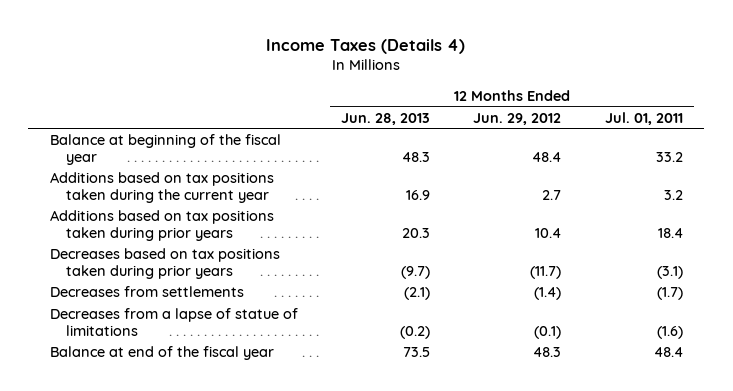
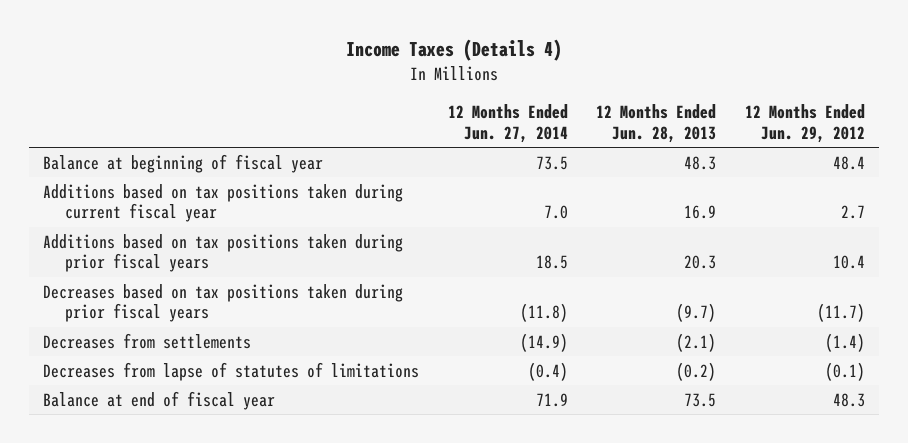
- | 12 Months Ended Jun. 28, 2013 | 12 Months Ended Jun. 29, 2012 | 12 Months Ended Jul. 01, 2011
+ | 12 Months Ended Jun. 27, 2014 | 12 Months Ended Jun. 28, 2013 | 12 Months Ended Jun. 29, 2012
- Balance at beginning of the fiscal year | 48.3 | 48.4 | 33.2
- Additions based on tax positions taken during the current year | 16.9 | 2.7 | 3.2
- Additions based on tax positions taken during prior years | 20.3 | 10.4 | 18.4
- Decreases based on tax positions taken during prior years | (9.7) | (11.7) | (3.1)
+ Balance at beginning of fiscal year | 73.5 | 48.3 | 48.4
+ Additions based on tax positions taken during current fiscal year | 7.0 | 16.9 | 2.7
+ Additions based on tax positions taken during prior fiscal years | 18.5 | 20.3 | 10.4
+ Decreases based on tax positions taken during prior fiscal years | (11.8) | (9.7) | (11.7)
- Decreases from a lapse of statue of limitations | (0.2) | (0.1) | (1.6)
- Balance at end of the fiscal year | 73.5 | 48.3 | 48.4
+ Decreases from lapse of statutes of limitations | (0.4) | (0.2) | (0.1)
+ Balance at end of fiscal year | 71.9 | 73.5 | 48.3

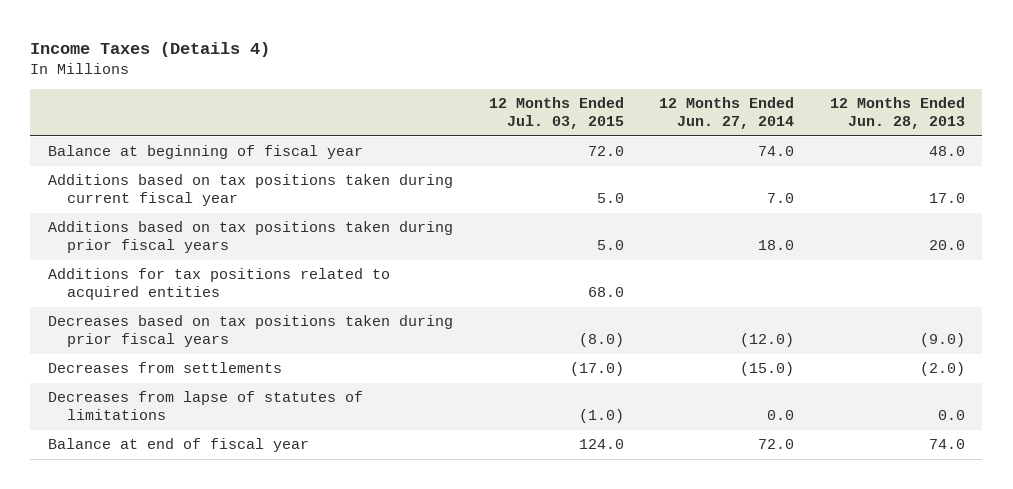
- | 12 Months Ended Jun. 27, 2014 | 12 Months Ended Jun. 28, 2013 | 12 Months Ended Jun. 29, 2012
+ | 12 Months Ended Jul. 03, 2015 | 12 Months Ended Jun. 27, 2014 | 12 Months Ended Jun. 28, 2013
- Balance at beginning of fiscal year | 73.5 | 48.3 | 48.4
- Additions based on tax positions taken during current fiscal year | 7.0 | 16.9 | 2.7
- Additions based on tax positions taken during prior fiscal years | 18.5 | 20.3 | 10.4
- Decreases based on tax positions taken during prior fiscal years | (11.8) | (9.7) | (11.7)
- Decreases from settlements | (14.9) | (2.1) | (1.4)
- Decreases from lapse of statutes of limitations | (0.4) | (0.2) | (0.1)
- Balance at end of fiscal year | 71.9 | 73.5 | 48.3
+ Balance at beginning of fiscal year | 72.0 | 74.0 | 48.0
+ Additions based on tax positions taken during current fiscal year | 5.0 | 7.0 | 17.0
+ Additions based on tax positions taken during prior fiscal years | 5.0 | 18.0 | 20.0
+ Additions for tax positions related to acquired entities | 68.0 | |
+ Decreases based on tax positions taken during prior fiscal years | (8.0) | (12.0) | (9.0)
+ Decreases from settlements | (17.0) | (15.0) | (2.0)
+ Decreases from lapse of statutes of limitations | (1.0) | 0.0 | 0.0
+ Balance at end of fiscal year | 124.0 | 72.0 | 74.0

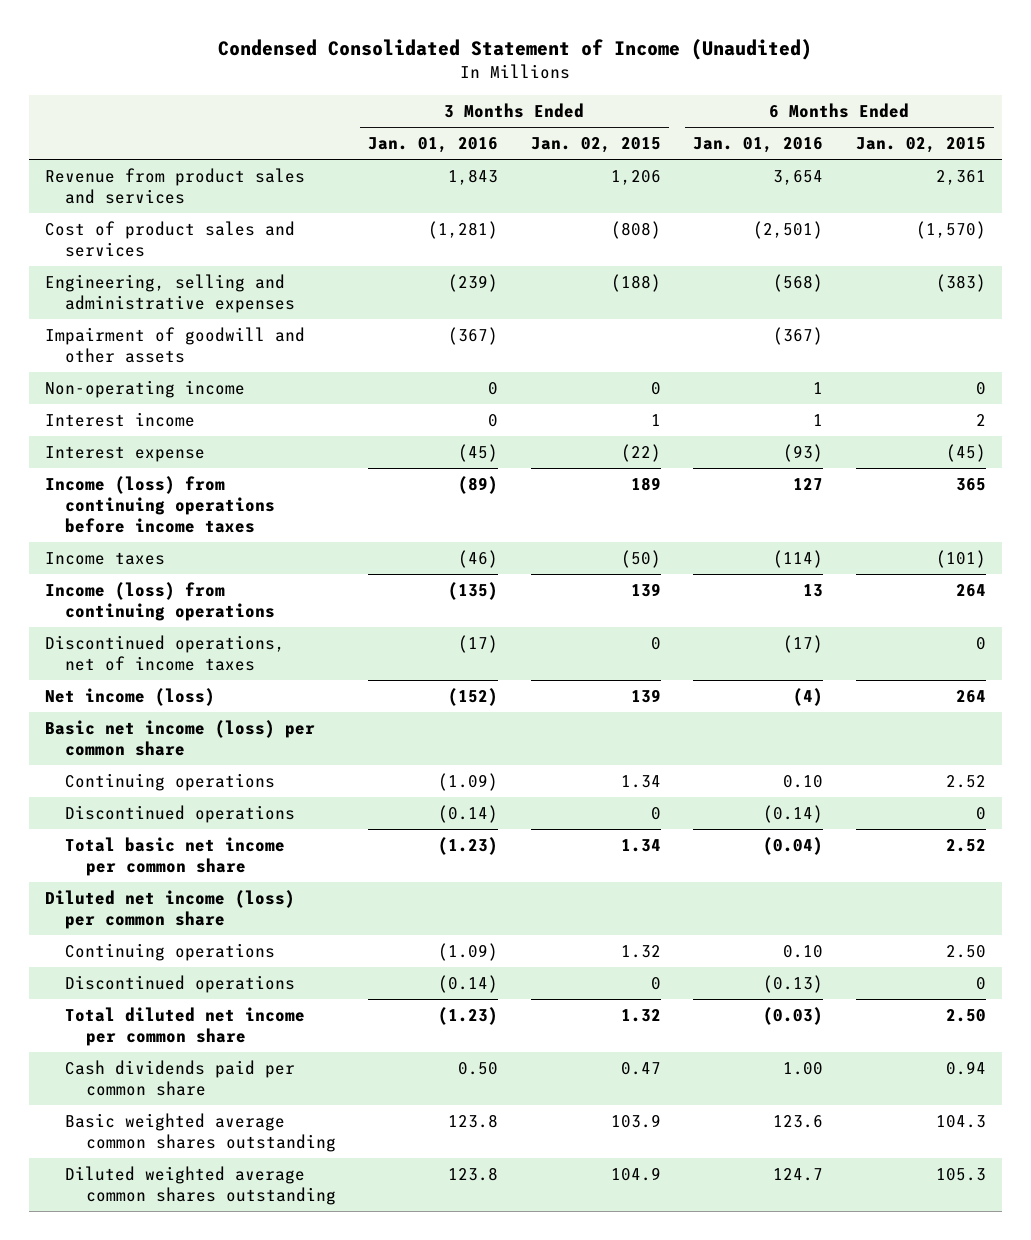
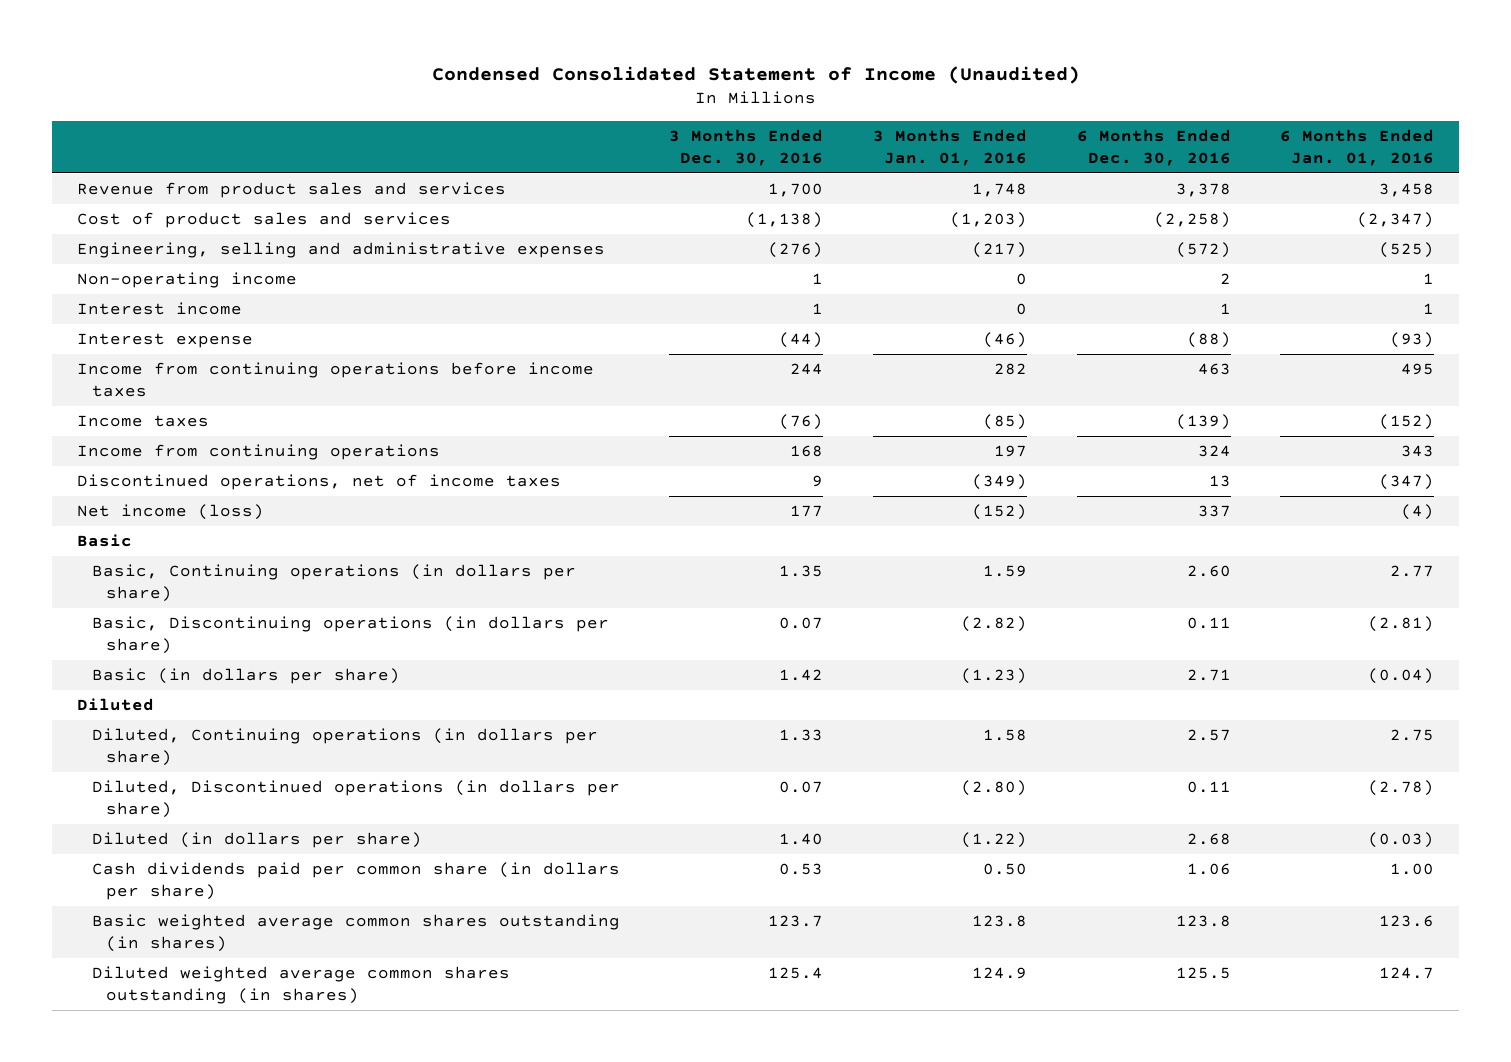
- | 3 Months Ended Jan. 01, 2016 | 3 Months Ended Jan. 02, 2015 | 6 Months Ended Jan. 01, 2016 | 6 Months Ended Jan. 02, 2015
+ | 3 Months Ended Dec. 30, 2016 | 3 Months Ended Jan. 01, 2016 | 6 Months Ended Dec. 30, 2016 | 6 Months Ended Jan. 01, 2016
- Revenue from product sales and services | 1,843 | 1,206 | 3,654 | 2,361
- Cost of product sales and services | (1,281) | (808) | (2,501) | (1,570)
- Engineering, selling and administrative expenses | (239) | (188) | (568) | (383)
- Impairment of goodwill and other assets | (367) | | (367) |
+ Revenue from product sales and services | 1,700 | 1,748 | 3,378 | 3,458
+ Cost of product sales and services | (1,138) | (1,203) | (2,258) | (2,347)
+ Engineering, selling and administrative expenses | (276) | (217) | (572) | (525)
- Interest expense | (45) | (22) | (93) | (45)
- Income (loss) from continuing operations before income taxes | (89) | 189 | 127 | 365
- Income taxes | (46) | (50) | (114) | (101)
- Income (loss) from continuing operations | (135) | 139 | 13 | 264
- Discontinued operations, net of income taxes | (17) | 0 | (17) | 0
+ Interest expense | (44) | (46) | (88) | (93)
+ Income from continuing operations before income taxes | 244 | 282 | 463 | 495
+ Income taxes | (76) | (85) | (139) | (152)
+ Income from continuing operations | 168 | 197 | 324 | 343
+ Discontinued operations, net of income taxes | 9 | (349) | 13 | (347)
- Basic net income (loss) per common share
- Continuing operations | (1.09) | 1.34 | 0.10 | 2.52
- Discontinued operations | (0.14) | 0 | (0.14) | 0
- Total basic net income per common share | (1.23) | 1.34 | (0.04) | 2.52
- Diluted net income (loss) per common share
- Continuing operations | (1.09) | 1.32 | 0.10 | 2.50
- Discontinued operations | (0.14) | 0 | (0.13) | 0
- Total diluted net income per common share | (1.23) | 1.32 | (0.03) | 2.50
- Cash dividends paid per common share | 0.50 | 0.47 | 1.00 | 0.94
- Basic weighted average common shares outstanding | 123.8 | 103.9 | 123.6 | 104.3
- Diluted weighted average common shares outstanding | 123.8 | 104.9 | 124.7 | 105.3
+ Basic
+ Basic, Continuing operations (in dollars per share) | 1.35 | 1.59 | 2.60 | 2.77
+ Basic, Discontinuing operations (in dollars per share) | 0.07 | (2.82) | 0.11 | (2.81)
+ Basic (in dollars per share) | 1.42 | (1.23) | 2.71 | (0.04)
+ Diluted
+ Diluted, Continuing operations (in dollars per share) | 1.33 | 1.58 | 2.57 | 2.75
+ Diluted, Discontinued operations (in dollars per share) | 0.07 | (2.80) | 0.11 | (2.78)
+ Diluted (in dollars per share) | 1.40 | (1.22) | 2.68 | (0.03)
+ Cash dividends paid per common share (in dollars per share) | 0.53 | 0.50 | 1.06 | 1.00
+ Basic weighted average common shares outstanding (in shares) | 123.7 | 123.8 | 123.8 | 123.6
+ Diluted weighted average common shares outstanding (in shares) | 125.4 | 124.9 | 125.5 | 124.7

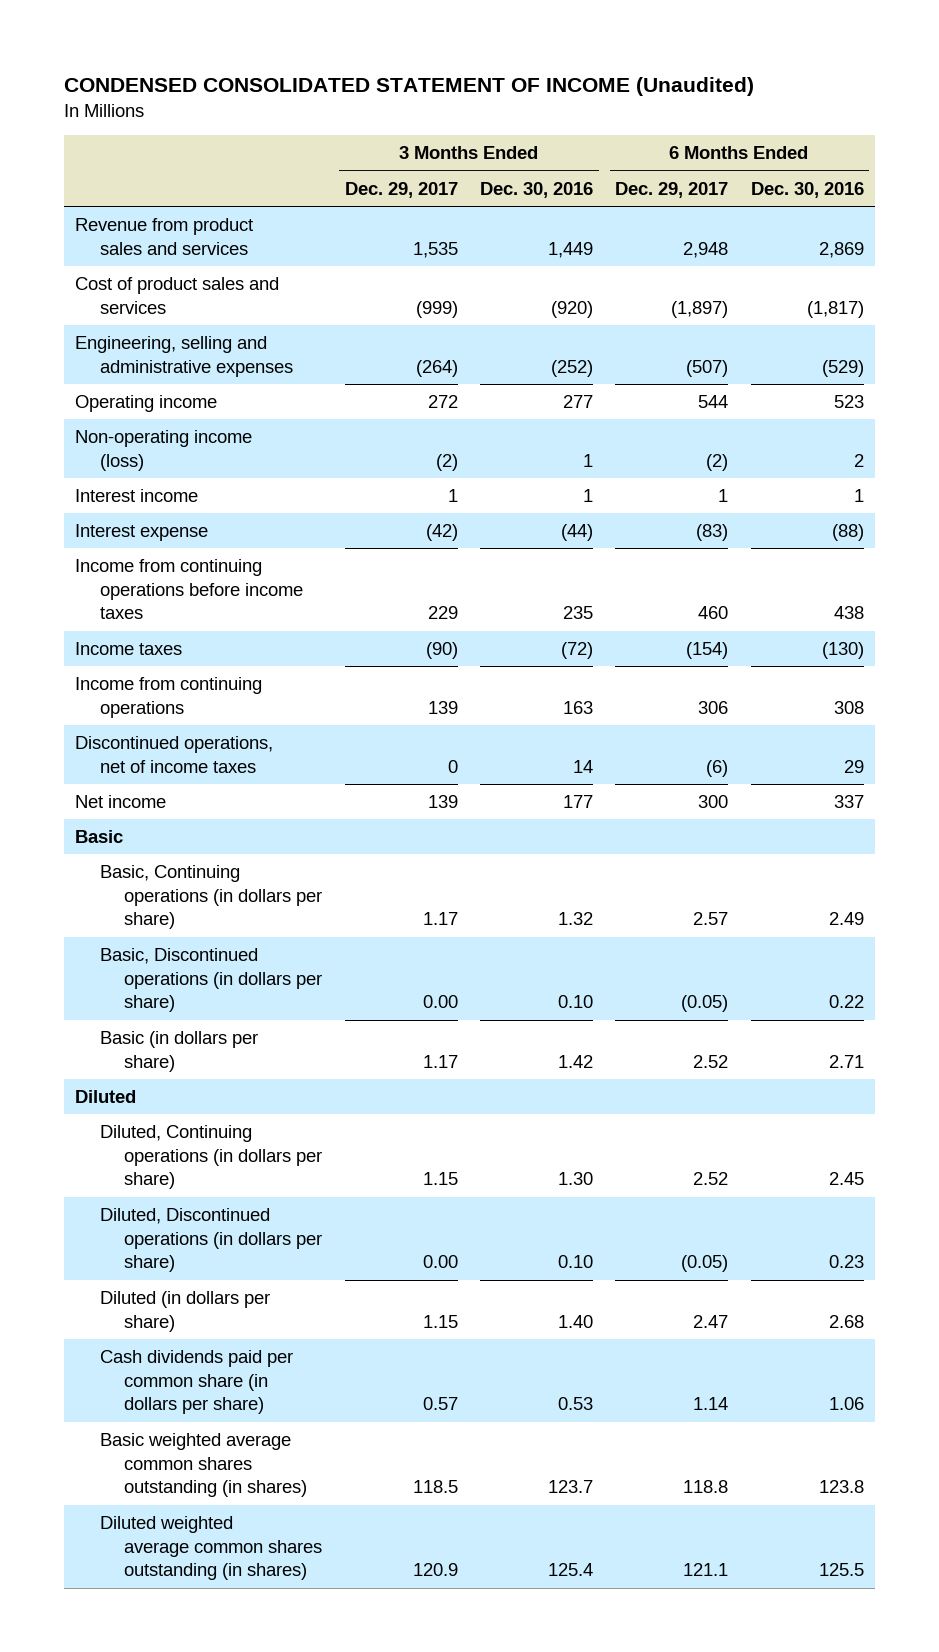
- Condensed Consolidated Statement of Income (Unaudited)
+ CONDENSED CONSOLIDATED STATEMENT OF INCOME (Unaudited)
- | 3 Months Ended Dec. 30, 2016 | 3 Months Ended Jan. 01, 2016 | 6 Months Ended Dec. 30, 2016 | 6 Months Ended Jan. 01, 2016
+ | 3 Months Ended Dec. 29, 2017 | 3 Months Ended Dec. 30, 2016 | 6 Months Ended Dec. 29, 2017 | 6 Months Ended Dec. 30, 2016
- Revenue from product sales and services | 1,700 | 1,748 | 3,378 | 3,458
- Cost of product sales and services | (1,138) | (1,203) | (2,258) | (2,347)
- Engineering, selling and administrative expenses | (276) | (217) | (572) | (525)
- Non-operating income | 1 | 0 | 2 | 1
+ Revenue from product sales and services | 1,535 | 1,449 | 2,948 | 2,869
+ Cost of product sales and services | (999) | (920) | (1,897) | (1,817)
+ Engineering, selling and administrative expenses | (264) | (252) | (507) | (529)
+ Operating income | 272 | 277 | 544 | 523
+ Non-operating income (loss) | (2) | 1 | (2) | 2
- Income from continuing operations before income taxes | 244 | 282 | 463 | 495
- Income taxes | (76) | (85) | (139) | (152)
- Income from continuing operations | 168 | 197 | 324 | 343
- Discontinued operations, net of income taxes | 9 | (349) | 13 | (347)
- Net income (loss) | 177 | (152) | 337 | (4)
+ Income from continuing operations before income taxes | 229 | 235 | 460 | 438
+ Income taxes | (90) | (72) | (154) | (130)
+ Income from continuing operations | 139 | 163 | 306 | 308
+ Discontinued operations, net of income taxes | 0 | 14 | (6) | 29
+ Net income | 139 | 177 | 300 | 337
- Basic, Continuing operations (in dollars per share) | 1.35 | 1.59 | 2.60 | 2.77
- Basic, Discontinuing operations (in dollars per share) | 0.07 | (2.82) | 0.11 | (2.81)
+ Basic, Continuing operations (in dollars per share) | 1.17 | 1.32 | 2.57 | 2.49
+ Basic, Discontinued operations (in dollars per share) | 0.00 | 0.10 | (0.05) | 0.22
- Diluted, Continuing operations (in dollars per share) | 1.33 | 1.58 | 2.57 | 2.75
- Diluted, Discontinued operations (in dollars per share) | 0.07 | (2.80) | 0.11 | (2.78)
+ Diluted, Continuing operations (in dollars per share) | 1.15 | 1.30 | 2.52 | 2.45
+ Diluted, Discontinued operations (in dollars per share) | 0.00 | 0.10 | (0.05) | 0.23

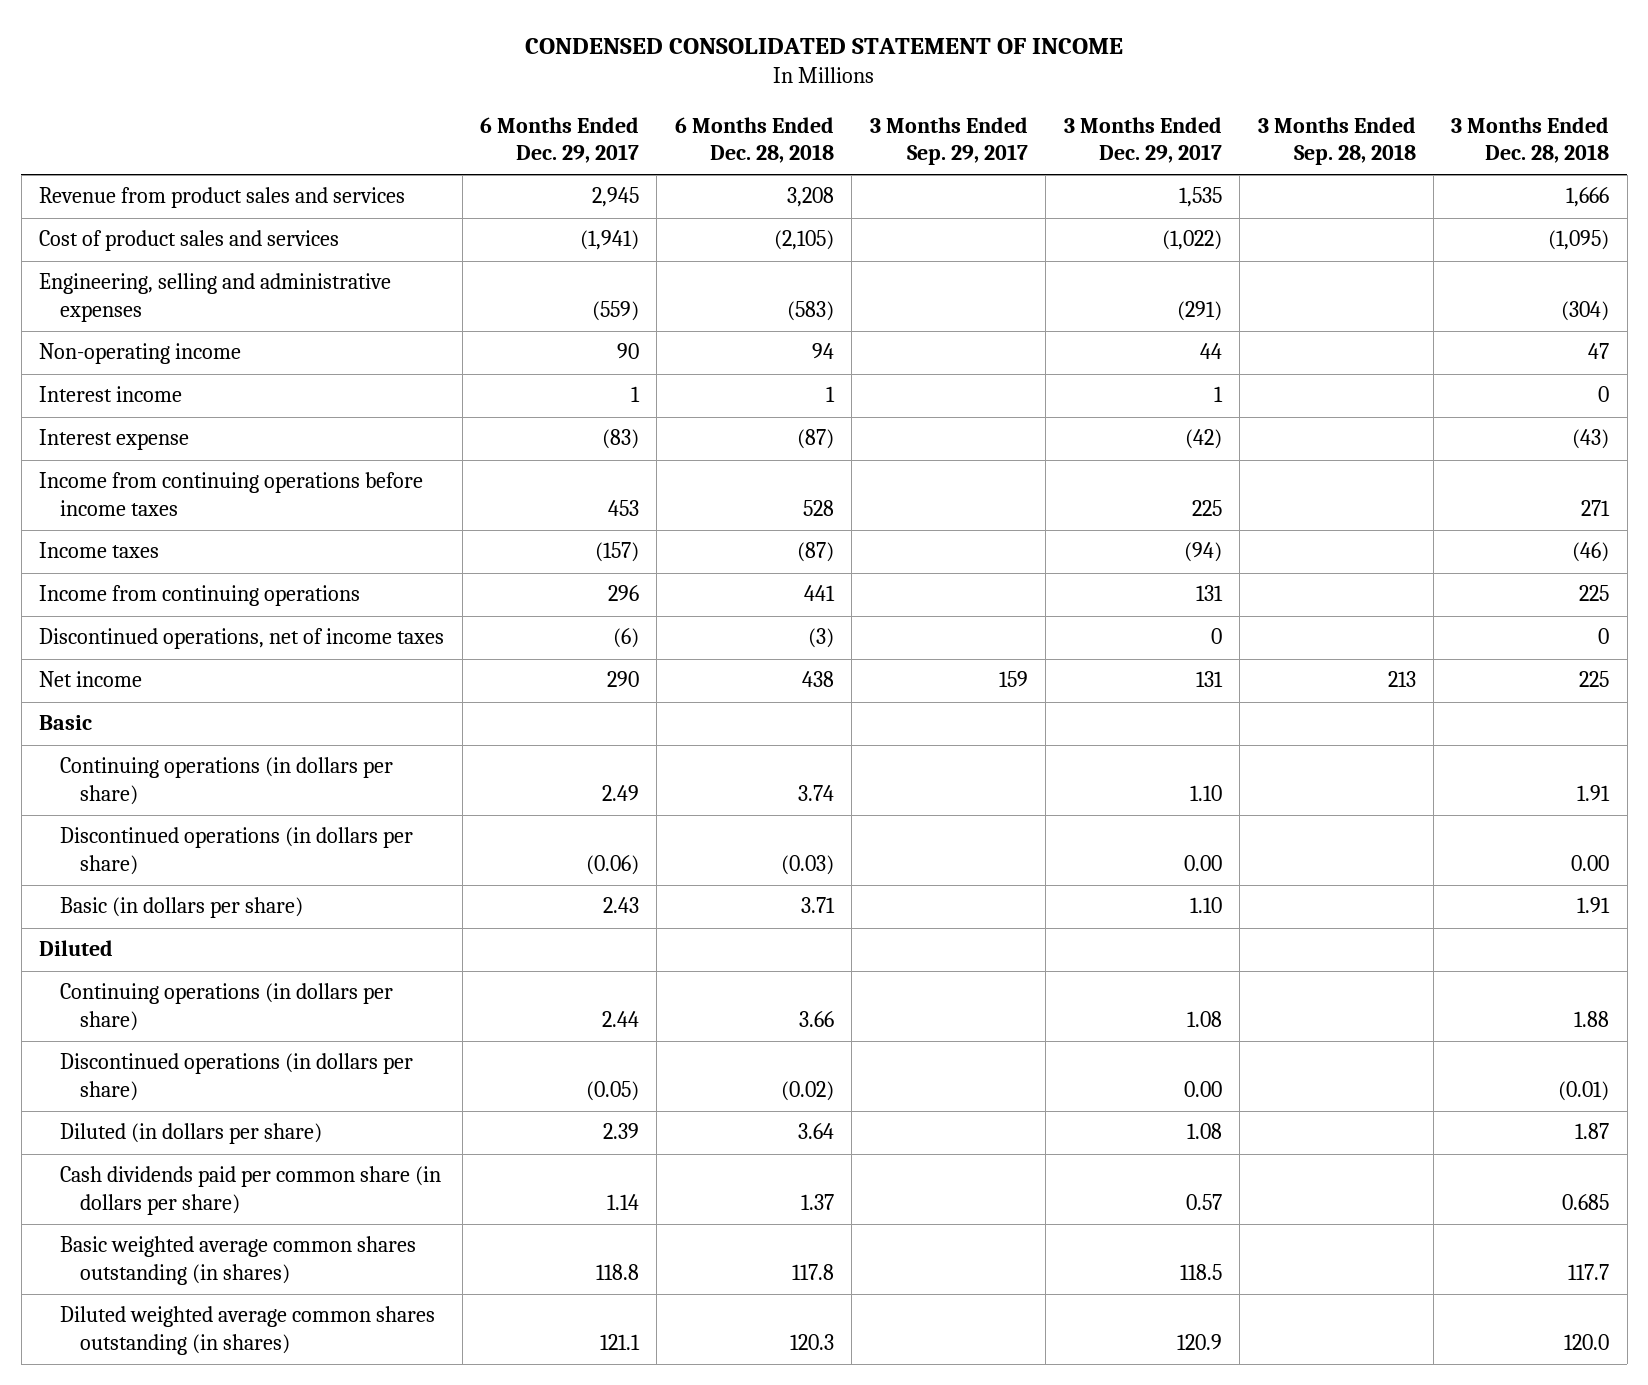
- CONDENSED CONSOLIDATED STATEMENT OF INCOME (Unaudited)
+ CONDENSED CONSOLIDATED STATEMENT OF INCOME
- | 3 Months Ended Dec. 29, 2017 | 3 Months Ended Dec. 30, 2016 | 6 Months Ended Dec. 29, 2017 | 6 Months Ended Dec. 30, 2016
+ | 6 Months Ended Dec. 29, 2017 | 6 Months Ended Dec. 28, 2018 | 3 Months Ended Sep. 29, 2017 | 3 Months Ended Dec. 29, 2017 | 3 Months Ended Sep. 28, 2018 | 3 Months Ended Dec. 28, 2018
- Revenue from product sales and services | 1,535 | 1,449 | 2,948 | 2,869
- Cost of product sales and services | (999) | (920) | (1,897) | (1,817)
- Engineering, selling and administrative expenses | (264) | (252) | (507) | (529)
- Operating income | 272 | 277 | 544 | 523
- Non-operating income (loss) | (2) | 1 | (2) | 2
+ Revenue from product sales and services | 2,945 | 3,208 | | 1,535 | | 1,666
+ Cost of product sales and services | (1,941) | (2,105) | | (1,022) | | (1,095)
+ Engineering, selling and administrative expenses | (559) | (583) | | (291) | | (304)
+ Non-operating income | 90 | 94 | | 44 | | 47
- Income from continuing operations before income taxes | 229 | 235 | 460 | 438
- Income taxes | (90) | (72) | (154) | (130)
- Income from continuing operations | 139 | 163 | 306 | 308
+ Income from continuing operations before income taxes | 453 | 528 | | 225 | | 271
+ Income taxes | (157) | (87) | | (94) | | (46)
+ Income from continuing operations | 296 | 441 | | 131 | | 225
- Net income | 139 | 177 | 300 | 337
+ Net income | 290 | 438 | 159 | 131 | 213 | 225
- Basic, Continuing operations (in dollars per share) | 1.17 | 1.32 | 2.57 | 2.49
- Basic, Discontinued operations (in dollars per share) | 0.00 | 0.10 | (0.05) | 0.22
- Basic (in dollars per share) | 1.17 | 1.42 | 2.52 | 2.71
+ Continuing operations (in dollars per share) | 2.49 | 3.74 | | 1.10 | | 1.91
+ Discontinued operations (in dollars per share) | (0.06) | (0.03) | | 0.00 | | 0.00
+ Basic (in dollars per share) | 2.43 | 3.71 | | 1.10 | | 1.91
- Diluted, Continuing operations (in dollars per share) | 1.15 | 1.30 | 2.52 | 2.45
- Diluted, Discontinued operations (in dollars per share) | 0.00 | 0.10 | (0.05) | 0.23
- Diluted (in dollars per share) | 1.15 | 1.40 | 2.47 | 2.68
+ Continuing operations (in dollars per share) | 2.44 | 3.66 | | 1.08 | | 1.88
+ Discontinued operations (in dollars per share) | (0.05) | (0.02) | | 0.00 | | (0.01)
+ Diluted (in dollars per share) | 2.39 | 3.64 | | 1.08 | | 1.87

